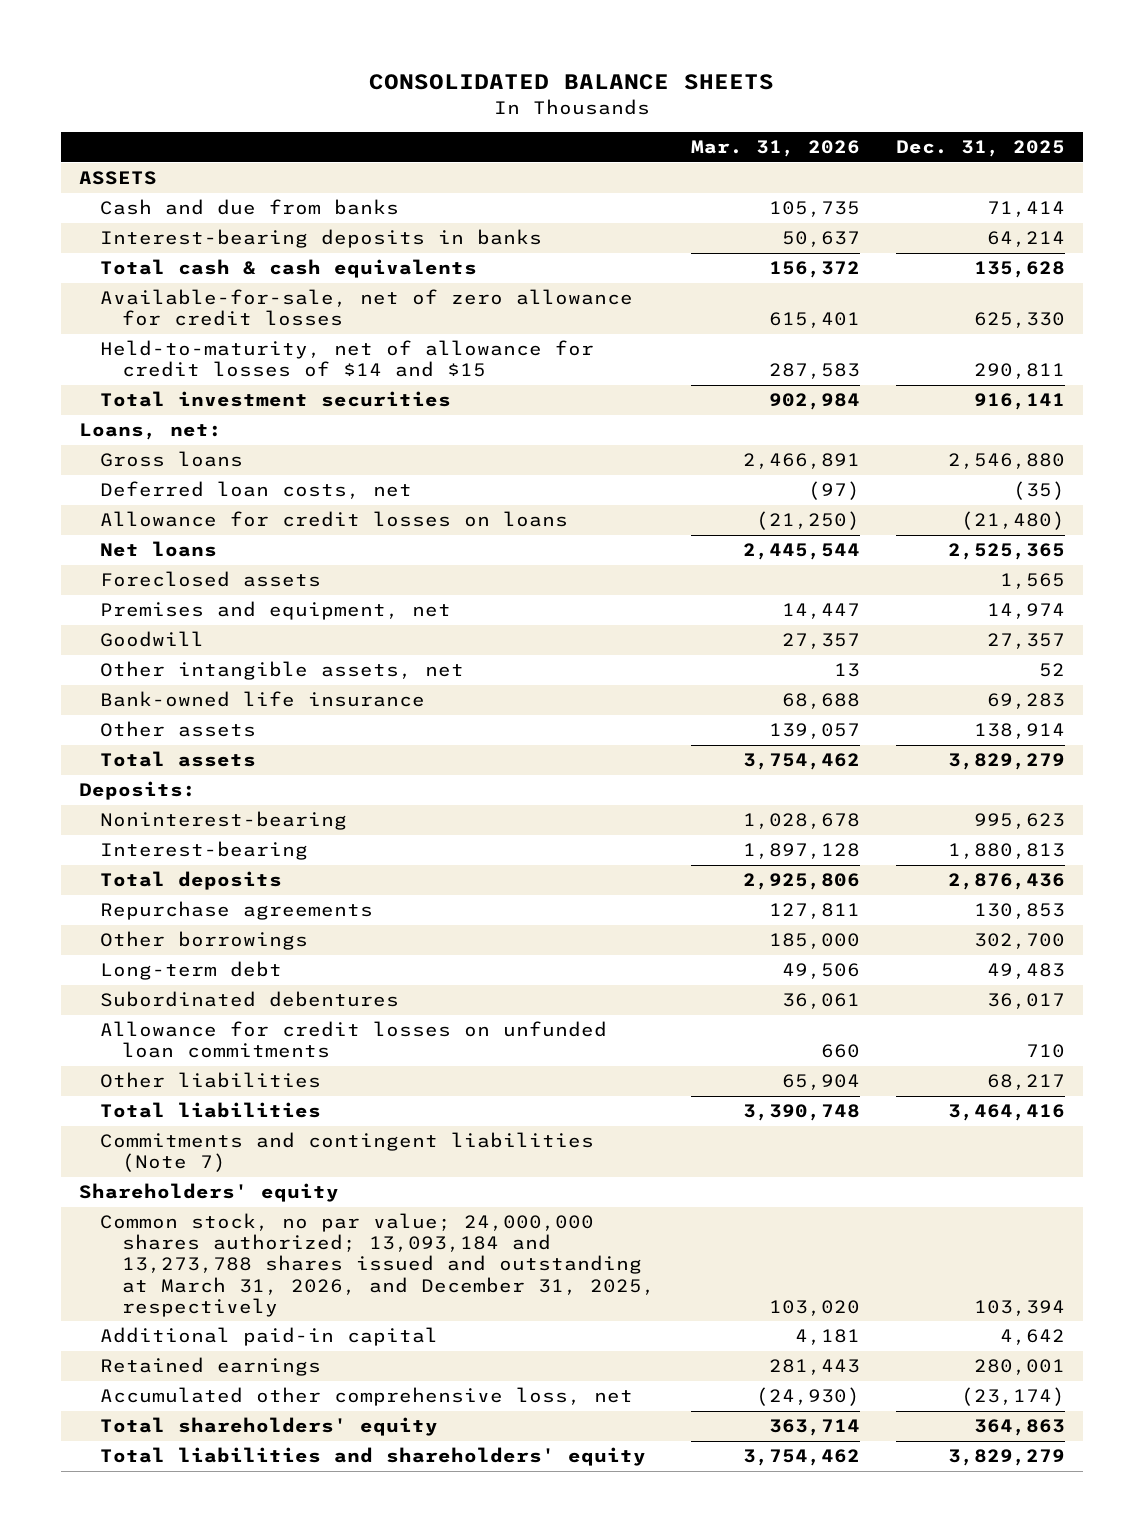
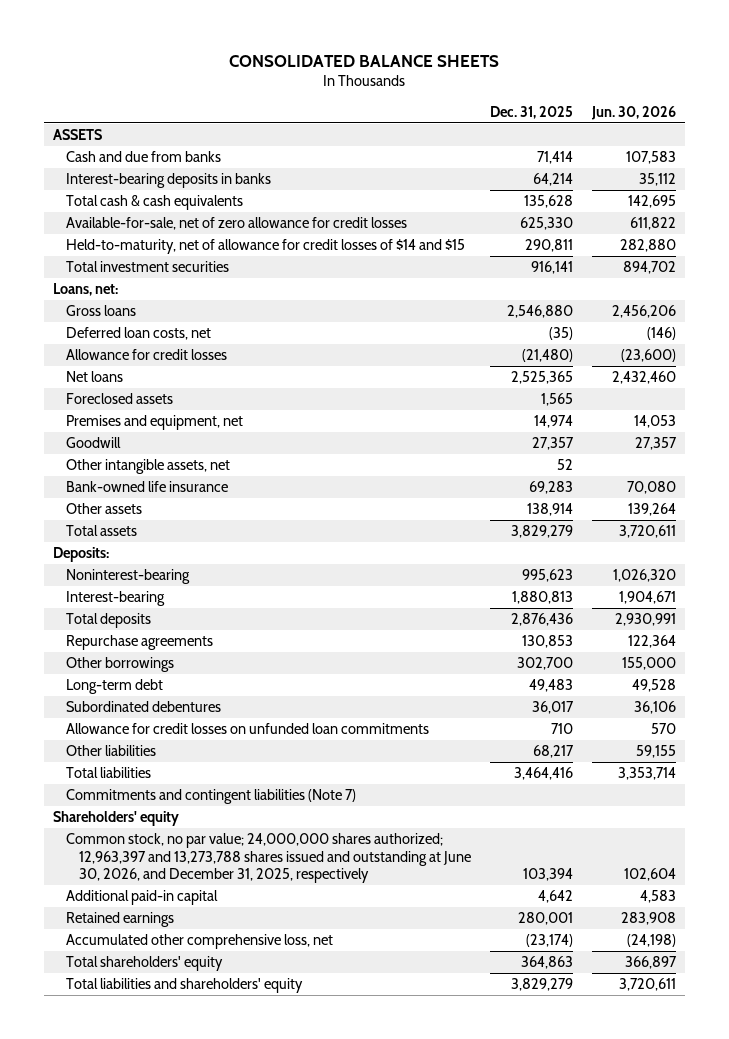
- | Mar. 31, 2026 | Dec. 31, 2025
+ | Dec. 31, 2025 | Jun. 30, 2026
- Allowance for credit losses on loans | (21,250) | (21,480)
+ Allowance for credit losses | (21,480) | (23,600)
- Common stock, no par value; 24,000,000 shares authorized; 13,093,184 and 13,273,788 shares issued and outstanding at March 31, 2026, and December 31, 2025, respectively | 103,020 | 103,394
+ Common stock, no par value; 24,000,000 shares authorized; 12,963,397 and 13,273,788 shares issued and outstanding at June 30, 2026, and December 31, 2025, respectively | 103,394 | 102,604

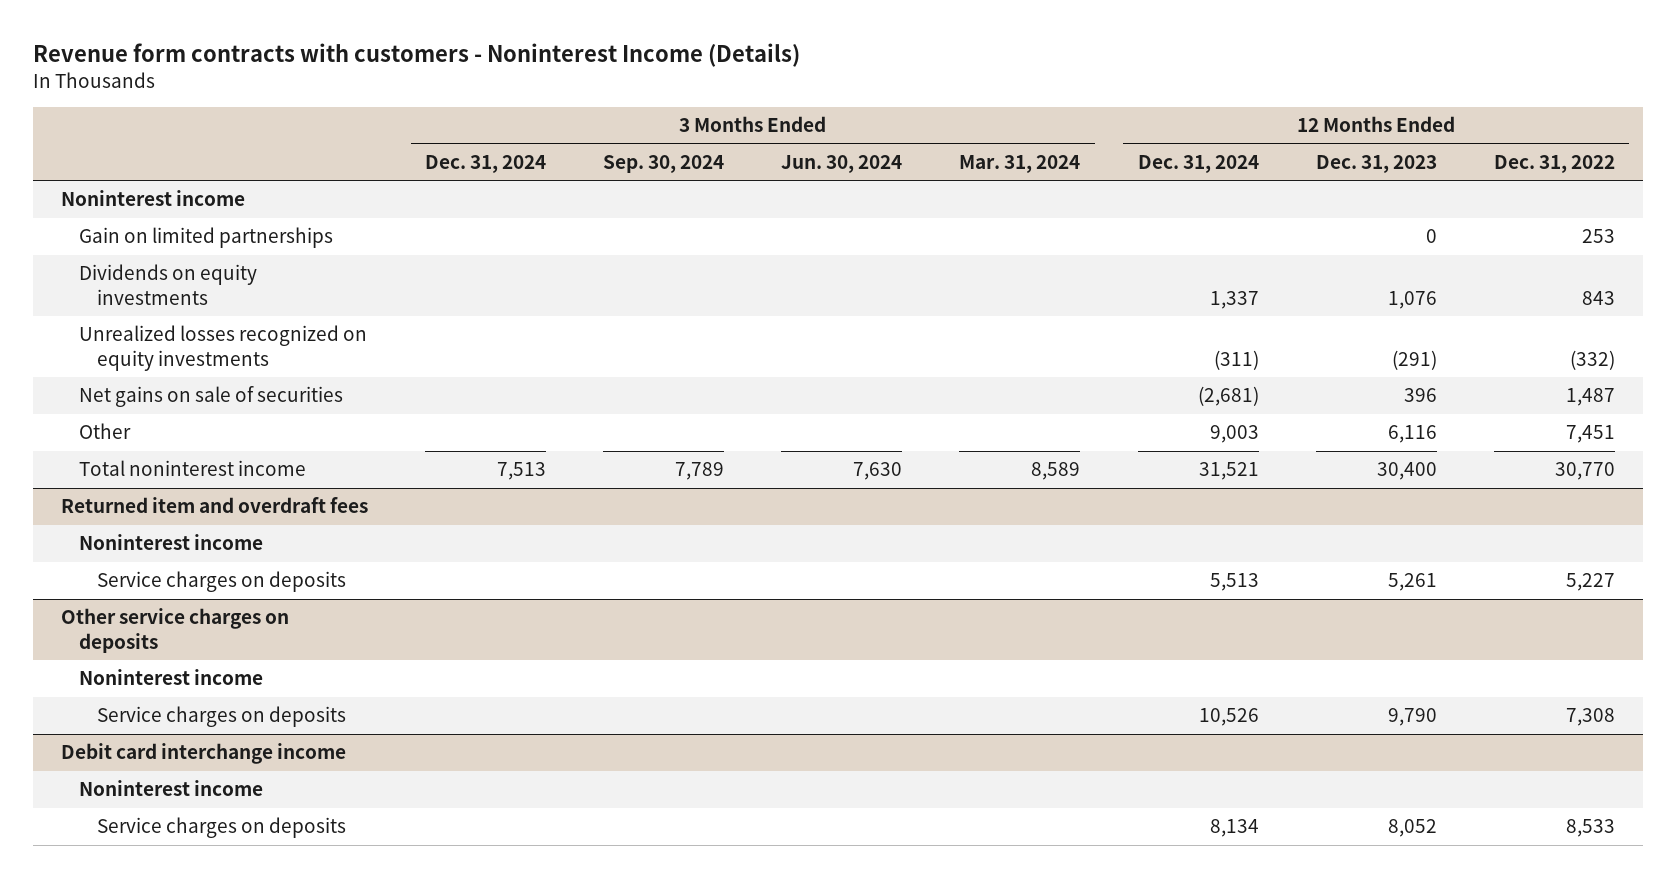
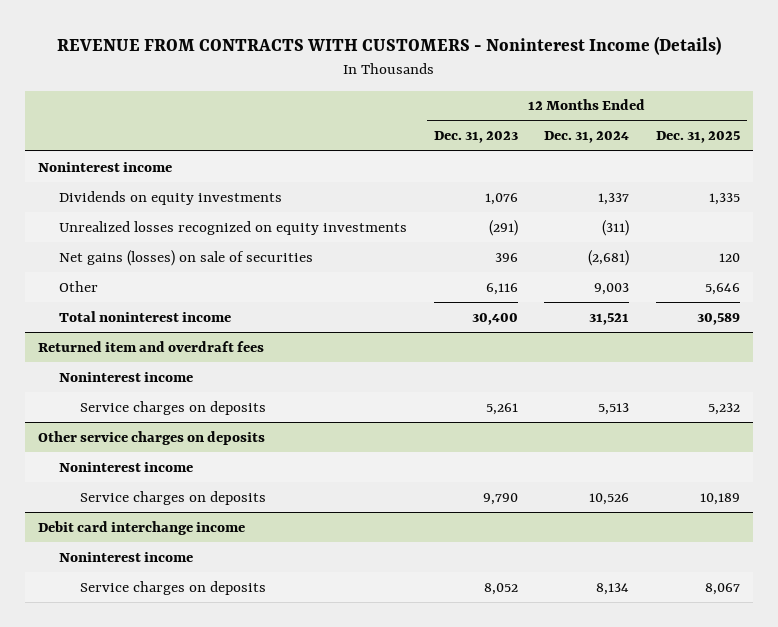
- Revenue form contracts with customers - Noninterest Income (Details)
+ REVENUE FROM CONTRACTS WITH CUSTOMERS - Noninterest Income (Details)
- | 3 Months Ended Dec. 31, 2024 | 3 Months Ended Sep. 30, 2024 | 3 Months Ended Jun. 30, 2024 | 3 Months Ended Mar. 31, 2024 | 12 Months Ended Dec. 31, 2024 | 12 Months Ended Dec. 31, 2023 | 12 Months Ended Dec. 31, 2022
+ | 12 Months Ended Dec. 31, 2023 | 12 Months Ended Dec. 31, 2024 | 12 Months Ended Dec. 31, 2025
- Gain on limited partnerships | | | | | | 0 | 253
- Net gains on sale of securities | | | | | (2,681) | 396 | 1,487
+ Net gains (losses) on sale of securities | 396 | (2,681) | 120

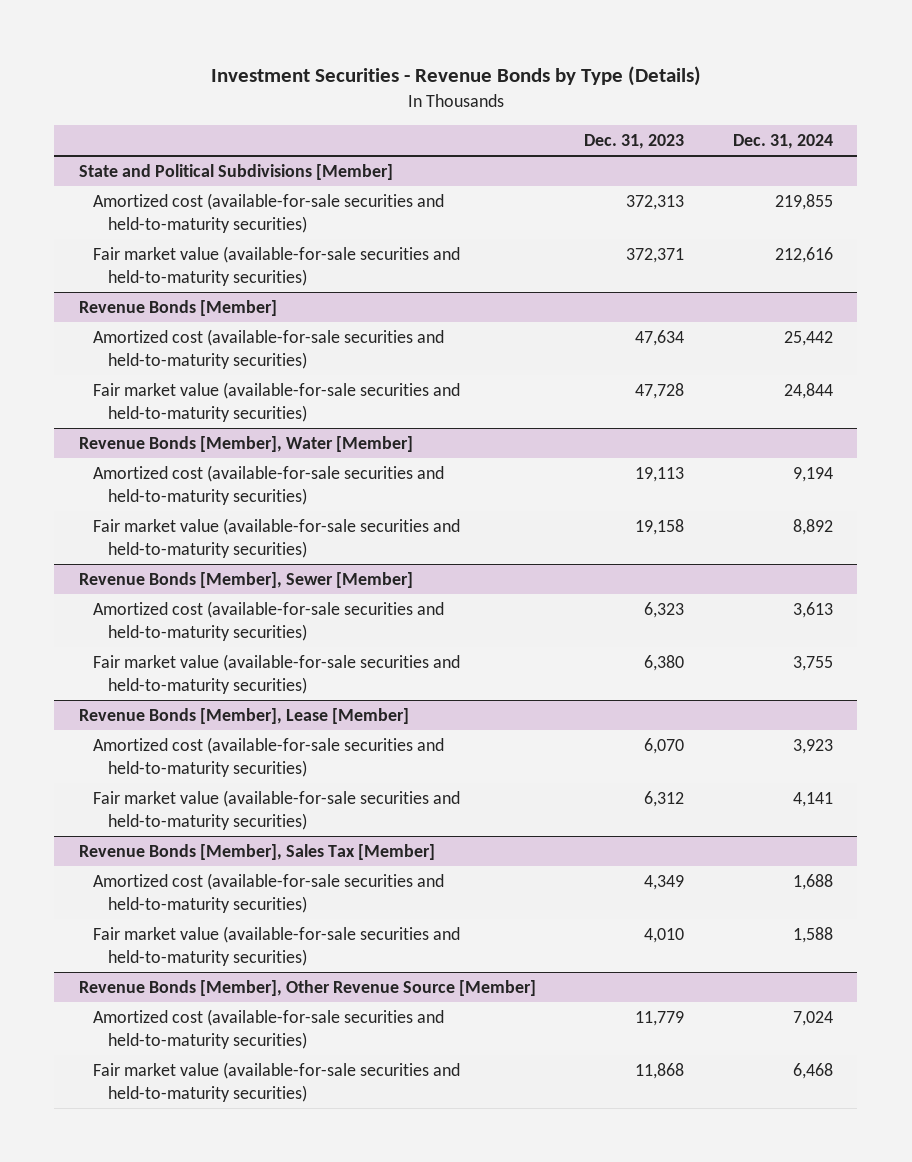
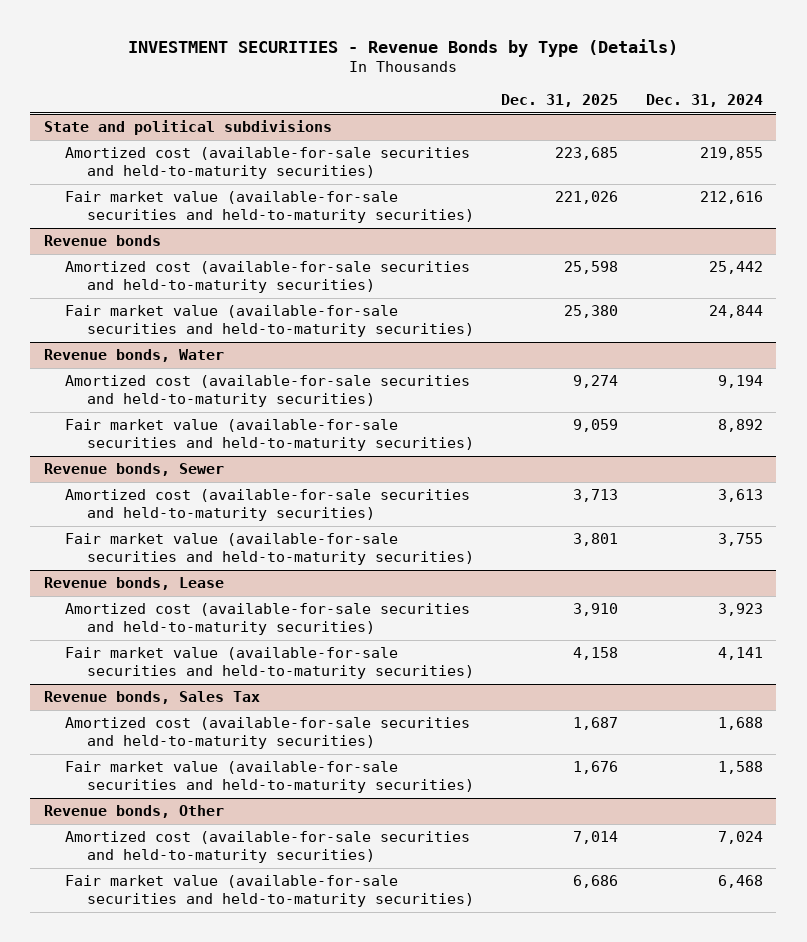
- Investment Securities - Revenue Bonds by Type (Details)
+ INVESTMENT SECURITIES - Revenue Bonds by Type (Details)
- | Dec. 31, 2023 | Dec. 31, 2024
+ | Dec. 31, 2025 | Dec. 31, 2024
- State and Political Subdivisions [Member]
+ State and political subdivisions
- Revenue Bonds [Member]
+ Revenue bonds
- Revenue Bonds [Member], Water [Member]
+ Revenue bonds, Water
- Revenue Bonds [Member], Sewer [Member]
+ Revenue bonds, Sewer
- Revenue Bonds [Member], Lease [Member]
+ Revenue bonds, Lease
- Revenue Bonds [Member], Sales Tax [Member]
+ Revenue bonds, Sales Tax
- Revenue Bonds [Member], Other Revenue Source [Member]
+ Revenue bonds, Other

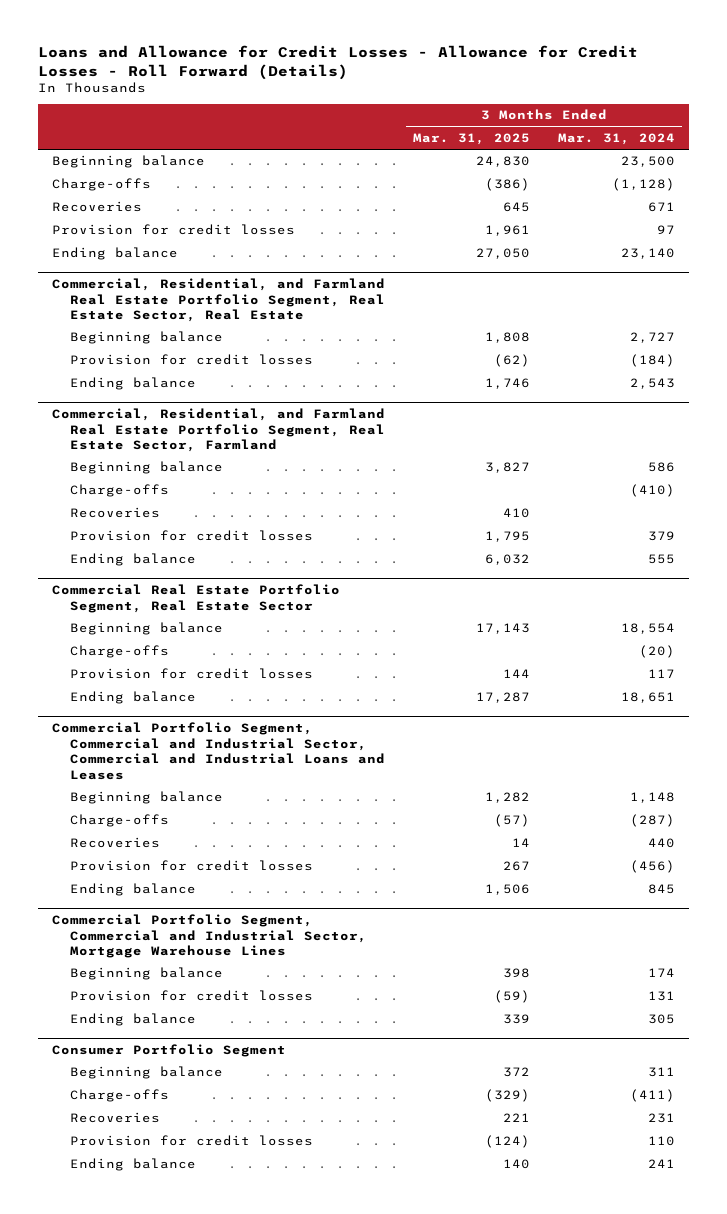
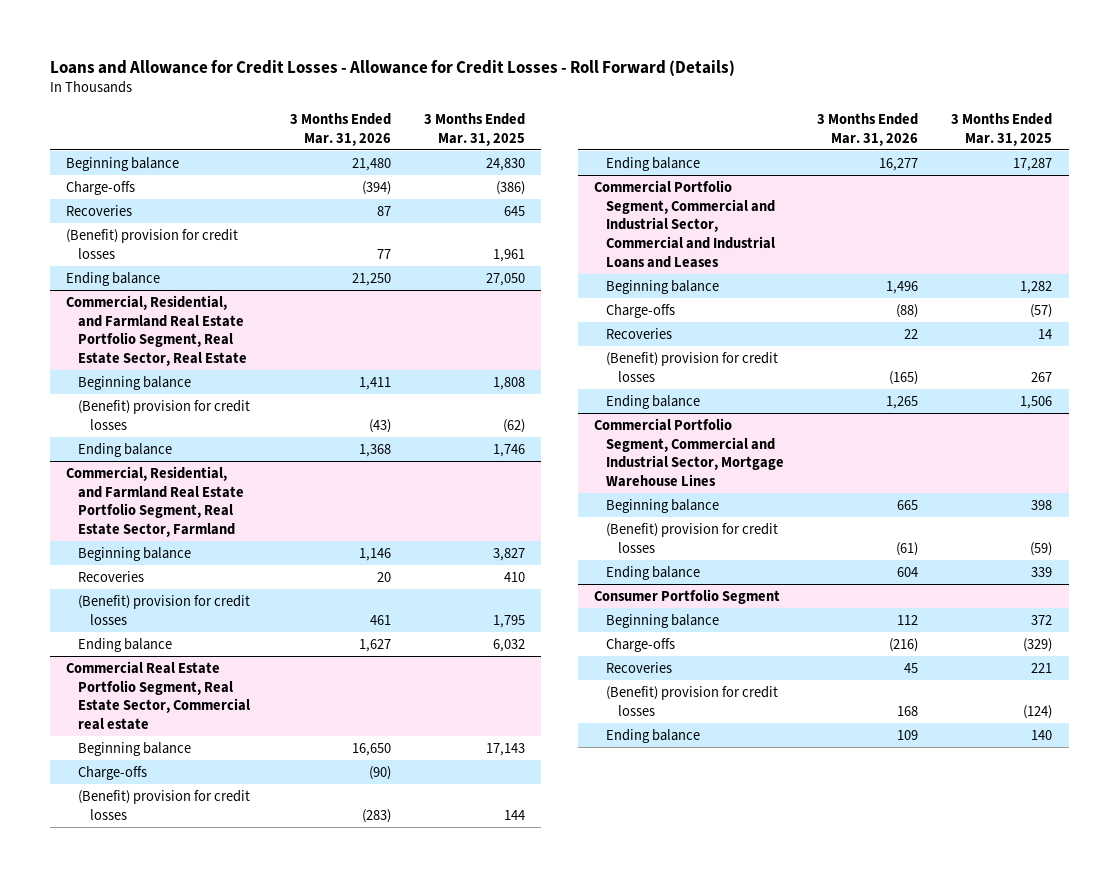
- | 3 Months Ended Mar. 31, 2025 | 3 Months Ended Mar. 31, 2024
+ | 3 Months Ended Mar. 31, 2026 | 3 Months Ended Mar. 31, 2025
- Provision for credit losses | 1,961 | 97
+ (Benefit) provision for credit losses | 77 | 1,961
@ Commercial, Residential, and Farmland Real Estate Portfolio Segment, Real Estate Sector, Real Estate
- Provision for credit losses | (62) | (184)
+ (Benefit) provision for credit losses | (43) | (62)
@ Commercial, Residential, and Farmland Real Estate Portfolio Segment, Real Estate Sector, Farmland
- Charge-offs | | (410)
- Provision for credit losses | 1,795 | 379
+ (Benefit) provision for credit losses | 461 | 1,795
- Commercial Real Estate Portfolio Segment, Real Estate Sector
+ Commercial Real Estate Portfolio Segment, Real Estate Sector, Commercial real estate
- Provision for credit losses | 144 | 117
+ (Benefit) provision for credit losses | (283) | 144
@ Commercial Portfolio Segment, Commercial and Industrial Sector, Commercial and Industrial Loans and Leases
- Provision for credit losses | 267 | (456)
+ (Benefit) provision for credit losses | (165) | 267
@ Commercial Portfolio Segment, Commercial and Industrial Sector, Mortgage Warehouse Lines
- Provision for credit losses | (59) | 131
+ (Benefit) provision for credit losses | (61) | (59)
@ Consumer Portfolio Segment
- Provision for credit losses | (124) | 110
+ (Benefit) provision for credit losses | 168 | (124)

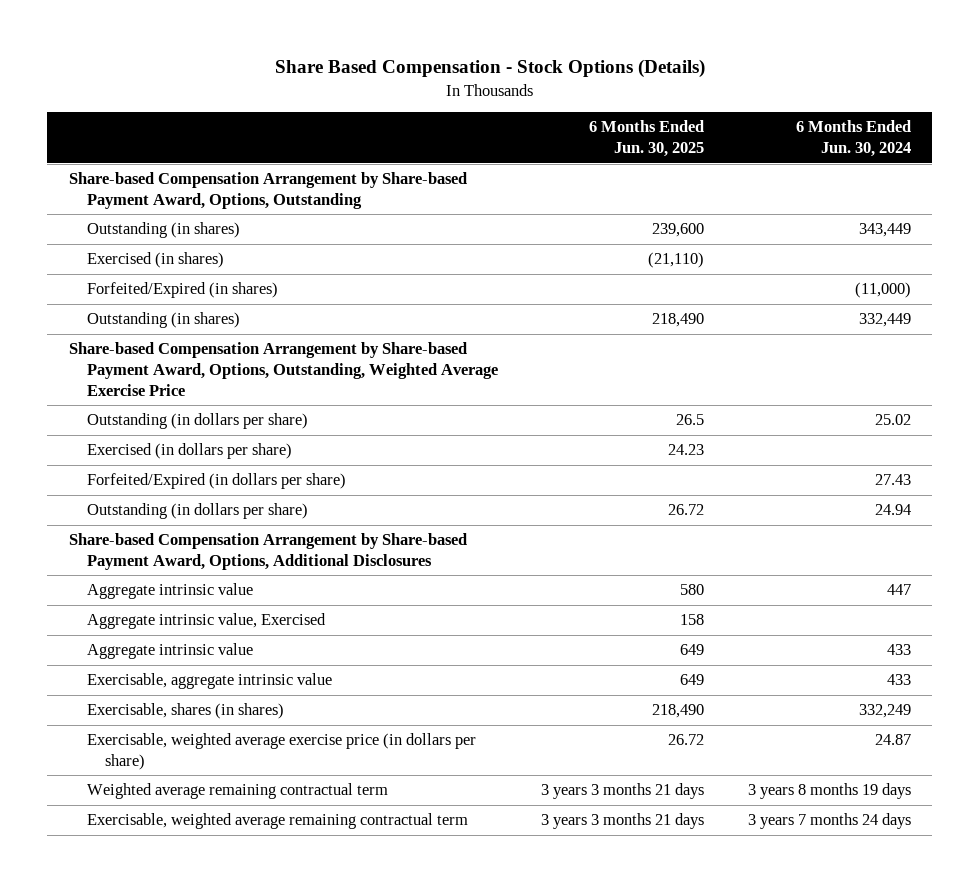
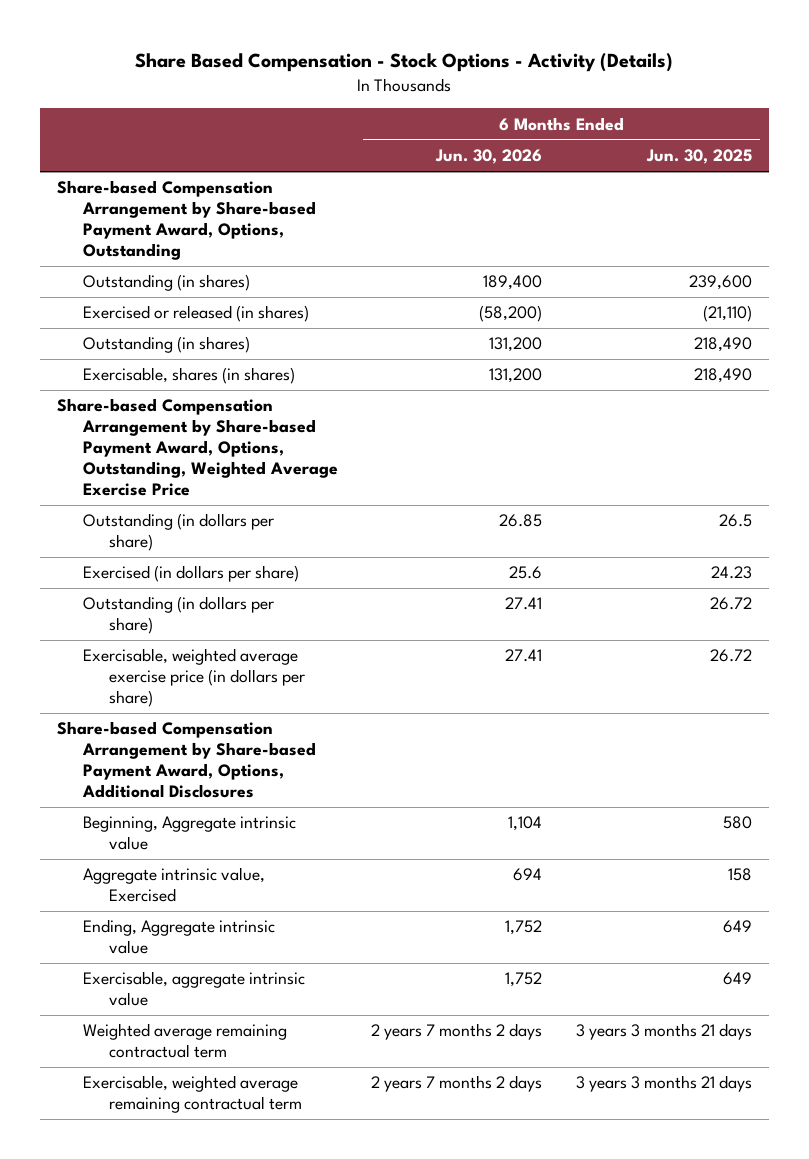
- Share Based Compensation - Stock Options (Details)
+ Share Based Compensation - Stock Options - Activity (Details)
- | 6 Months Ended Jun. 30, 2025 | 6 Months Ended Jun. 30, 2024
+ | 6 Months Ended Jun. 30, 2026 | 6 Months Ended Jun. 30, 2025
- Exercised (in shares) | (21,110) |
- Forfeited/Expired (in shares) | | (11,000)
+ Exercised or released (in shares) | (58,200) | (21,110)
moved up: Exercisable, shares (in shares) | 131,200 | 218,490
- Forfeited/Expired (in dollars per share) | | 27.43
moved up: Exercisable, weighted average exercise price (in dollars per share) | 27.41 | 26.72
- Aggregate intrinsic value | 580 | 447
+ Beginning, Aggregate intrinsic value | 1,104 | 580
- Aggregate intrinsic value | 649 | 433
+ Ending, Aggregate intrinsic value | 1,752 | 649

